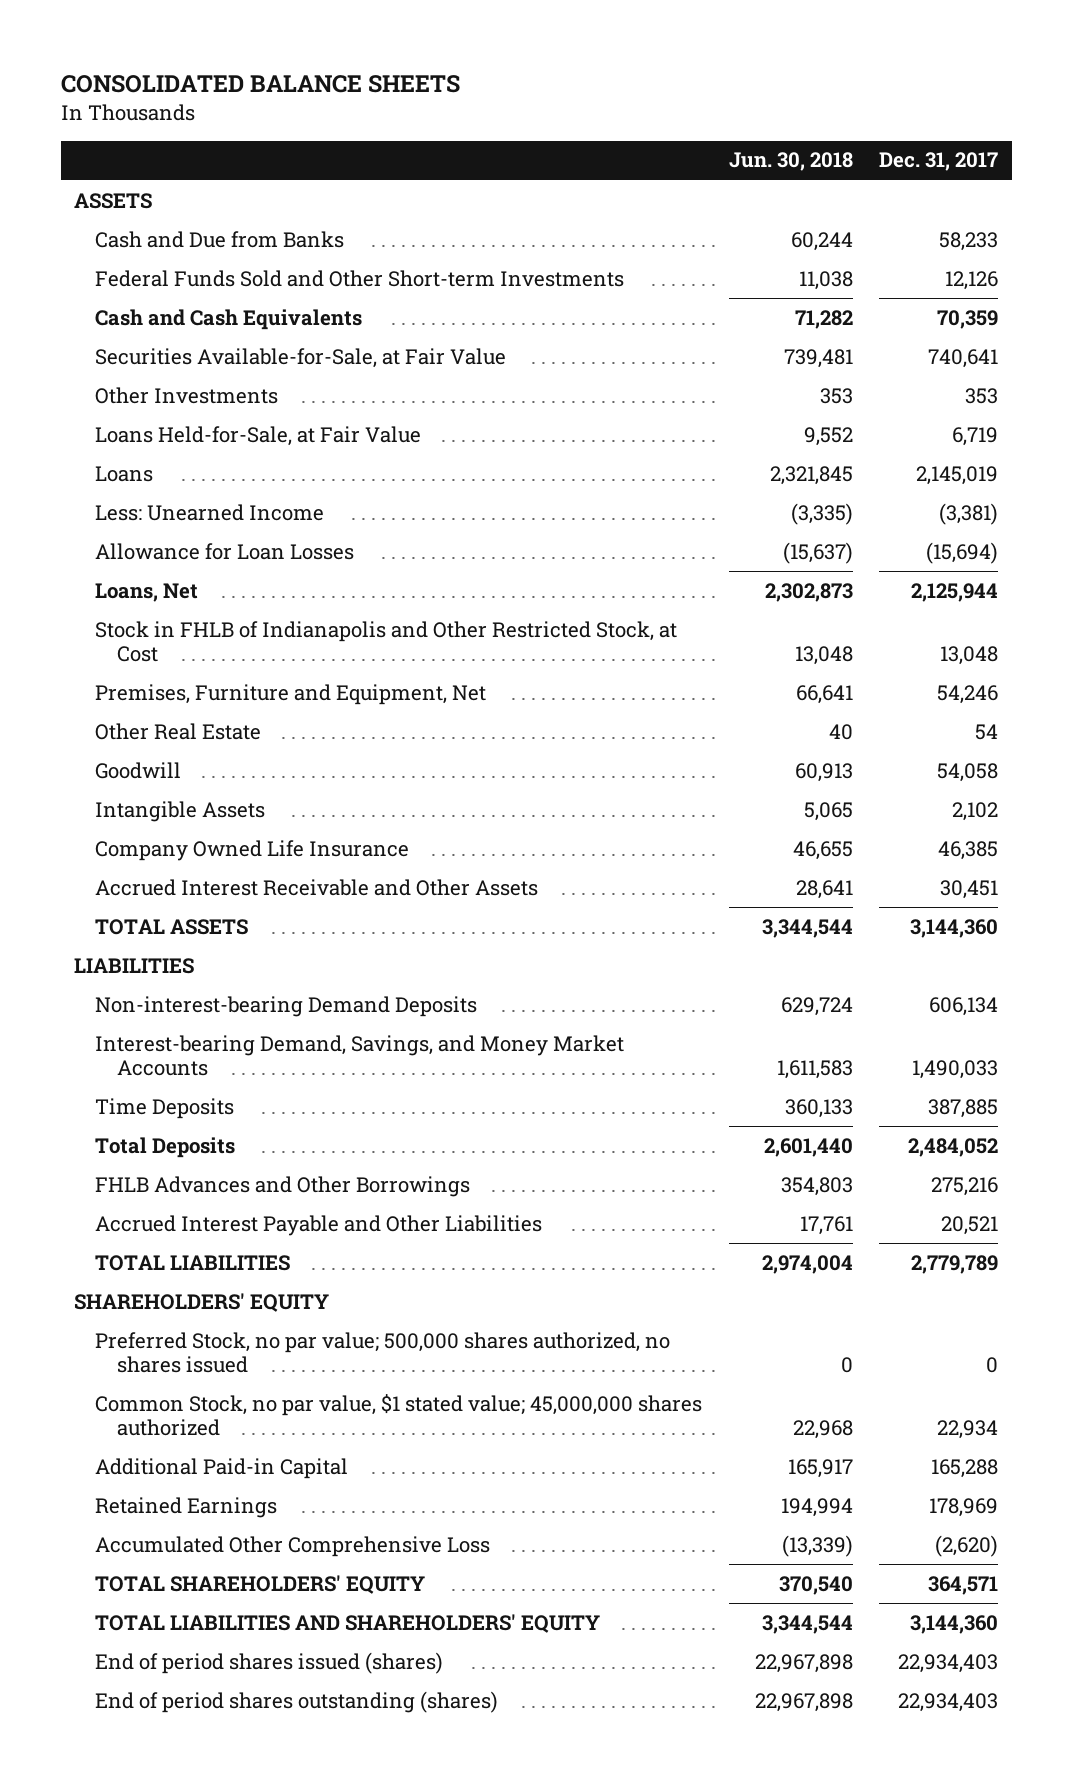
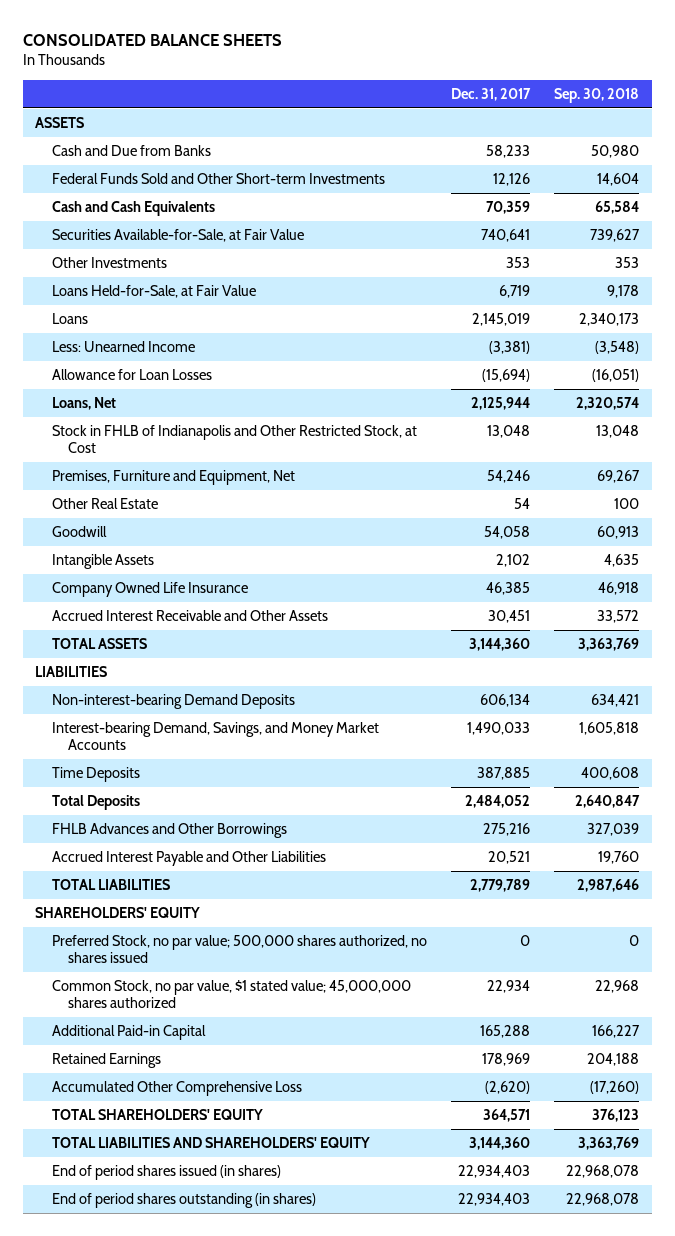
- | Jun. 30, 2018 | Dec. 31, 2017
+ | Dec. 31, 2017 | Sep. 30, 2018
- End of period shares issued (shares) | 22,967,898 | 22,934,403
- End of period shares outstanding (shares) | 22,967,898 | 22,934,403
+ End of period shares issued (in shares) | 22,934,403 | 22,968,078
+ End of period shares outstanding (in shares) | 22,934,403 | 22,968,078

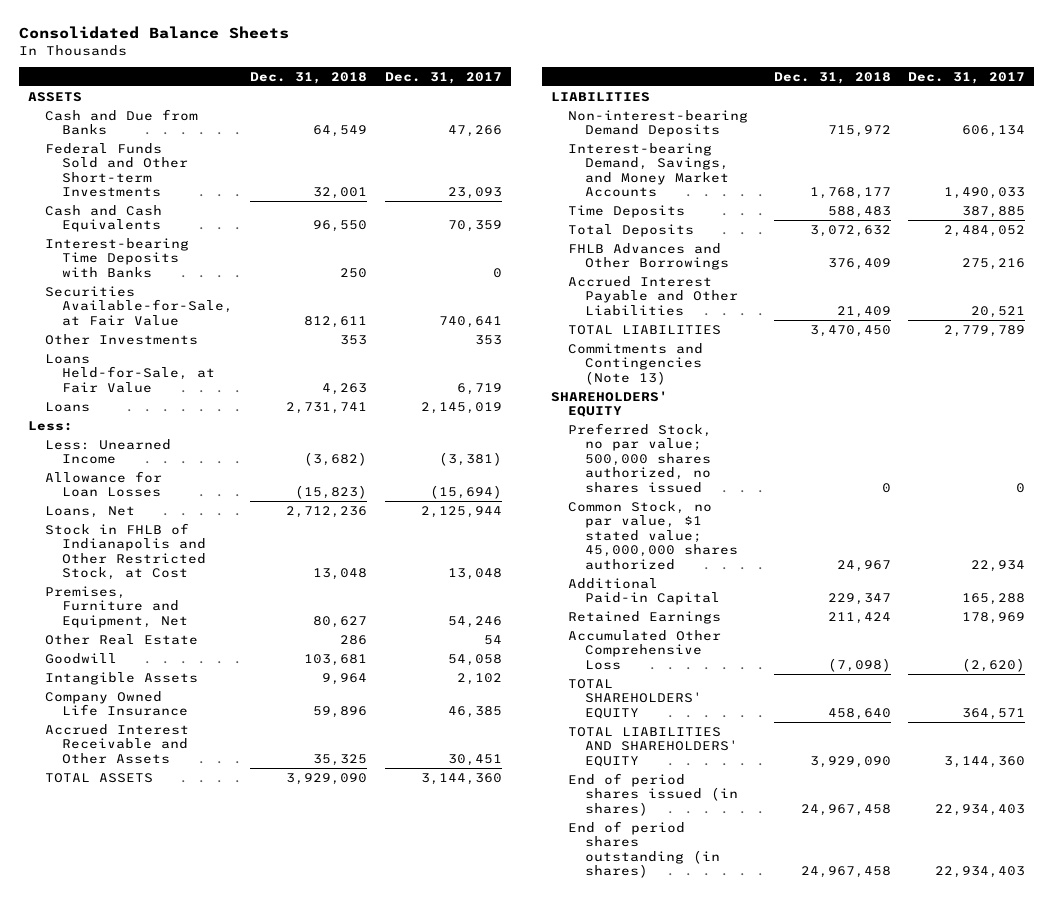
- CONSOLIDATED BALANCE SHEETS
+ Consolidated Balance Sheets
- | Dec. 31, 2017 | Sep. 30, 2018
+ | Dec. 31, 2018 | Dec. 31, 2017
- Cash and Due from Banks | 58,233 | 50,980
- Federal Funds Sold and Other Short-term Investments | 12,126 | 14,604
+ Cash and Due from Banks | 64,549 | 47,266
+ Federal Funds Sold and Other Short-term Investments | 32,001 | 23,093
+ Interest-bearing Time Deposits with Banks | 250 | 0
+ Less:
+ Commitments and Contingencies (Note 13)

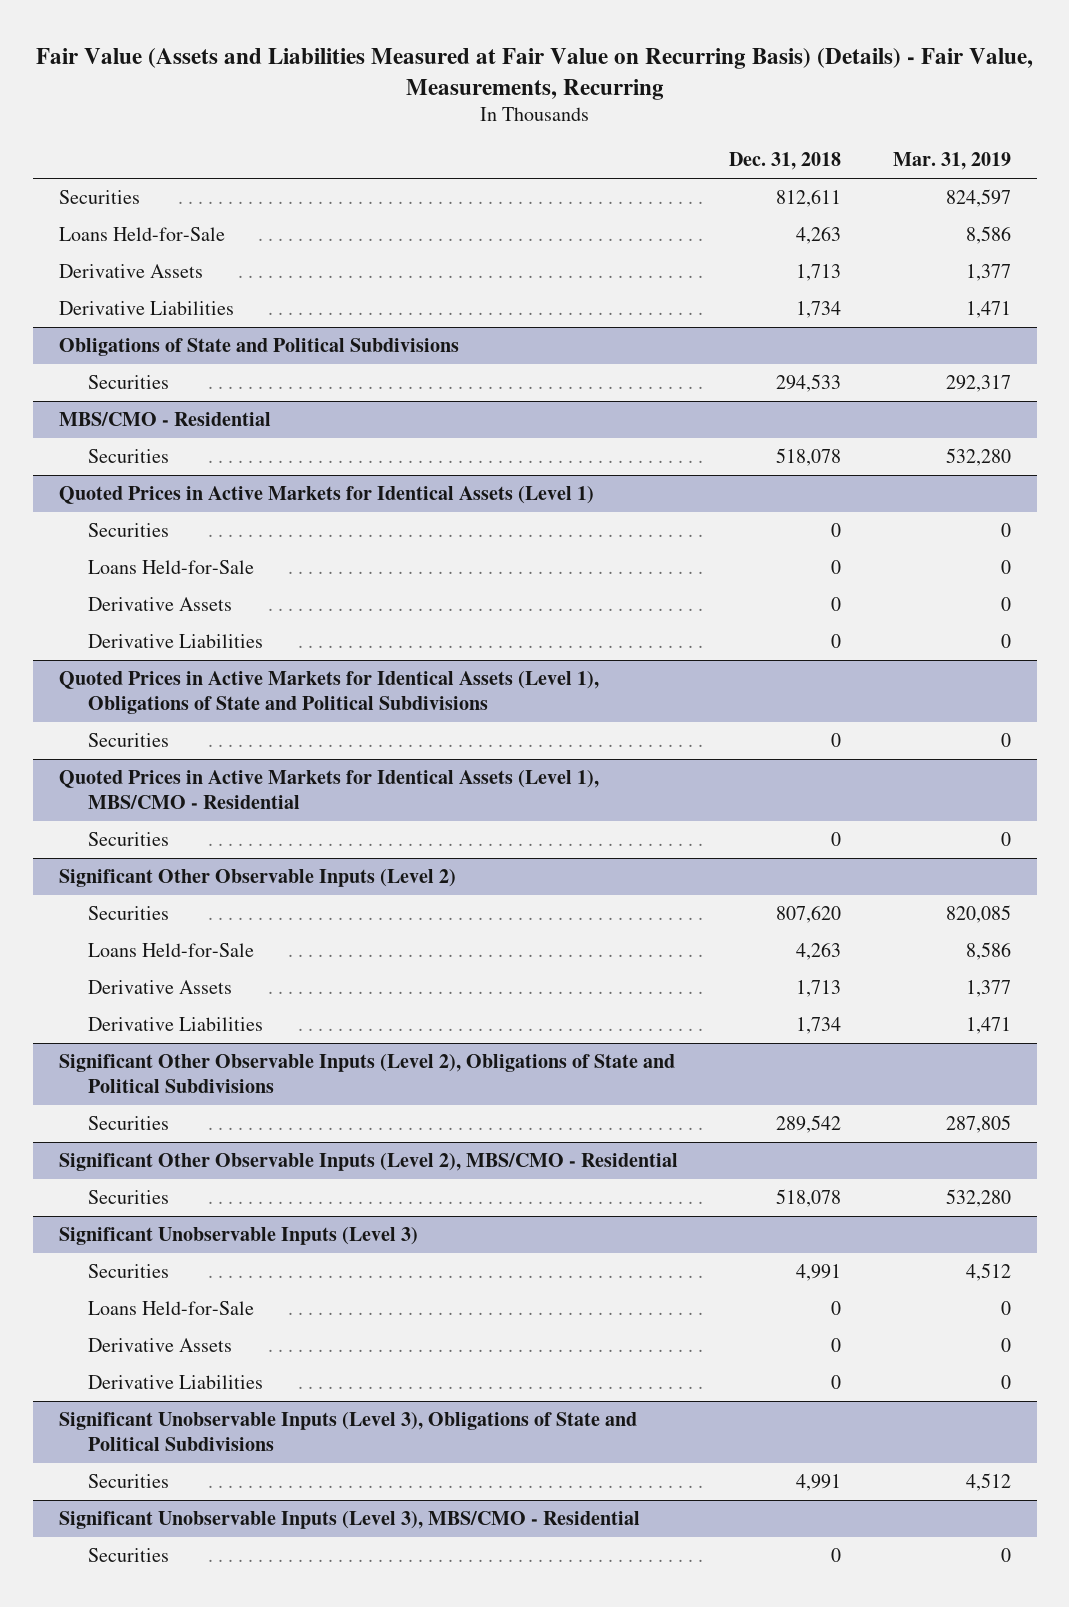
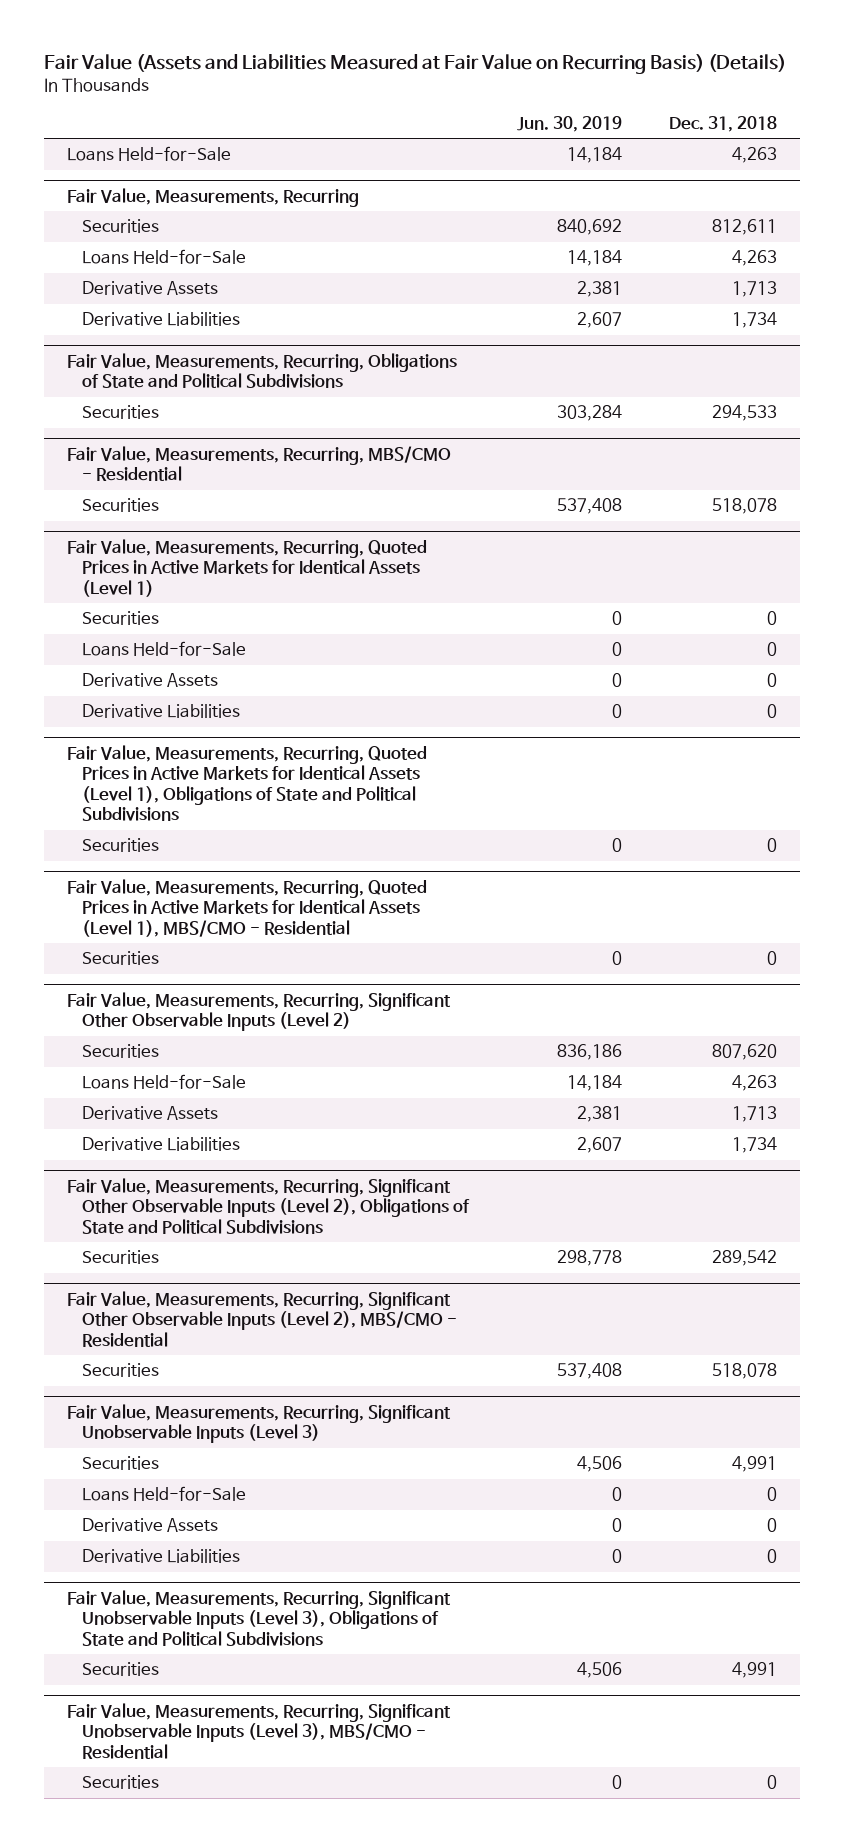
- Fair Value (Assets and Liabilities Measured at Fair Value on Recurring Basis) (Details) - Fair Value, Measurements, Recurring
+ Fair Value (Assets and Liabilities Measured at Fair Value on Recurring Basis) (Details)
- | Dec. 31, 2018 | Mar. 31, 2019
+ | Jun. 30, 2019 | Dec. 31, 2018
+ Loans Held-for-Sale | 14,184 | 4,263
+ Fair Value, Measurements, Recurring
- Obligations of State and Political Subdivisions
+ Fair Value, Measurements, Recurring, Obligations of State and Political Subdivisions
- MBS/CMO - Residential
+ Fair Value, Measurements, Recurring, MBS/CMO - Residential
- Quoted Prices in Active Markets for Identical Assets (Level 1)
+ Fair Value, Measurements, Recurring, Quoted Prices in Active Markets for Identical Assets (Level 1)
- Quoted Prices in Active Markets for Identical Assets (Level 1), Obligations of State and Political Subdivisions
+ Fair Value, Measurements, Recurring, Quoted Prices in Active Markets for Identical Assets (Level 1), Obligations of State and Political Subdivisions
- Quoted Prices in Active Markets for Identical Assets (Level 1), MBS/CMO - Residential
+ Fair Value, Measurements, Recurring, Quoted Prices in Active Markets for Identical Assets (Level 1), MBS/CMO - Residential
- Significant Other Observable Inputs (Level 2)
+ Fair Value, Measurements, Recurring, Significant Other Observable Inputs (Level 2)
- Significant Other Observable Inputs (Level 2), Obligations of State and Political Subdivisions
+ Fair Value, Measurements, Recurring, Significant Other Observable Inputs (Level 2), Obligations of State and Political Subdivisions
- Significant Other Observable Inputs (Level 2), MBS/CMO - Residential
+ Fair Value, Measurements, Recurring, Significant Other Observable Inputs (Level 2), MBS/CMO - Residential
- Significant Unobservable Inputs (Level 3)
+ Fair Value, Measurements, Recurring, Significant Unobservable Inputs (Level 3)
- Significant Unobservable Inputs (Level 3), Obligations of State and Political Subdivisions
+ Fair Value, Measurements, Recurring, Significant Unobservable Inputs (Level 3), Obligations of State and Political Subdivisions
- Significant Unobservable Inputs (Level 3), MBS/CMO - Residential
+ Fair Value, Measurements, Recurring, Significant Unobservable Inputs (Level 3), MBS/CMO - Residential

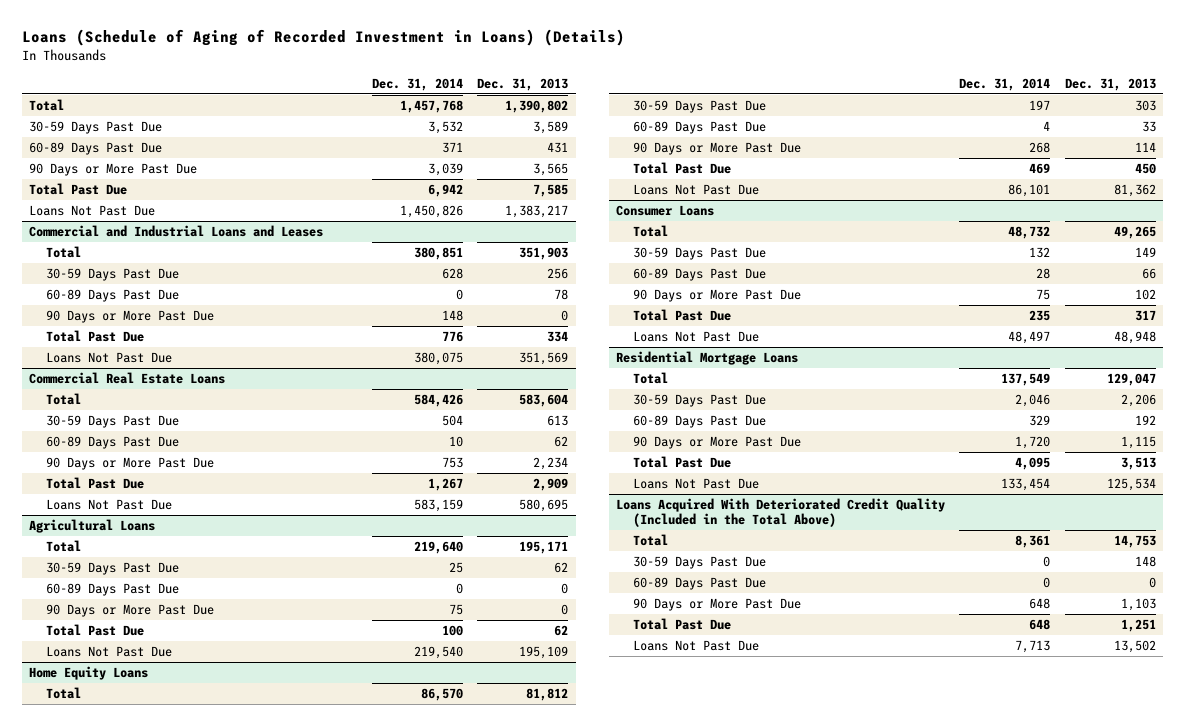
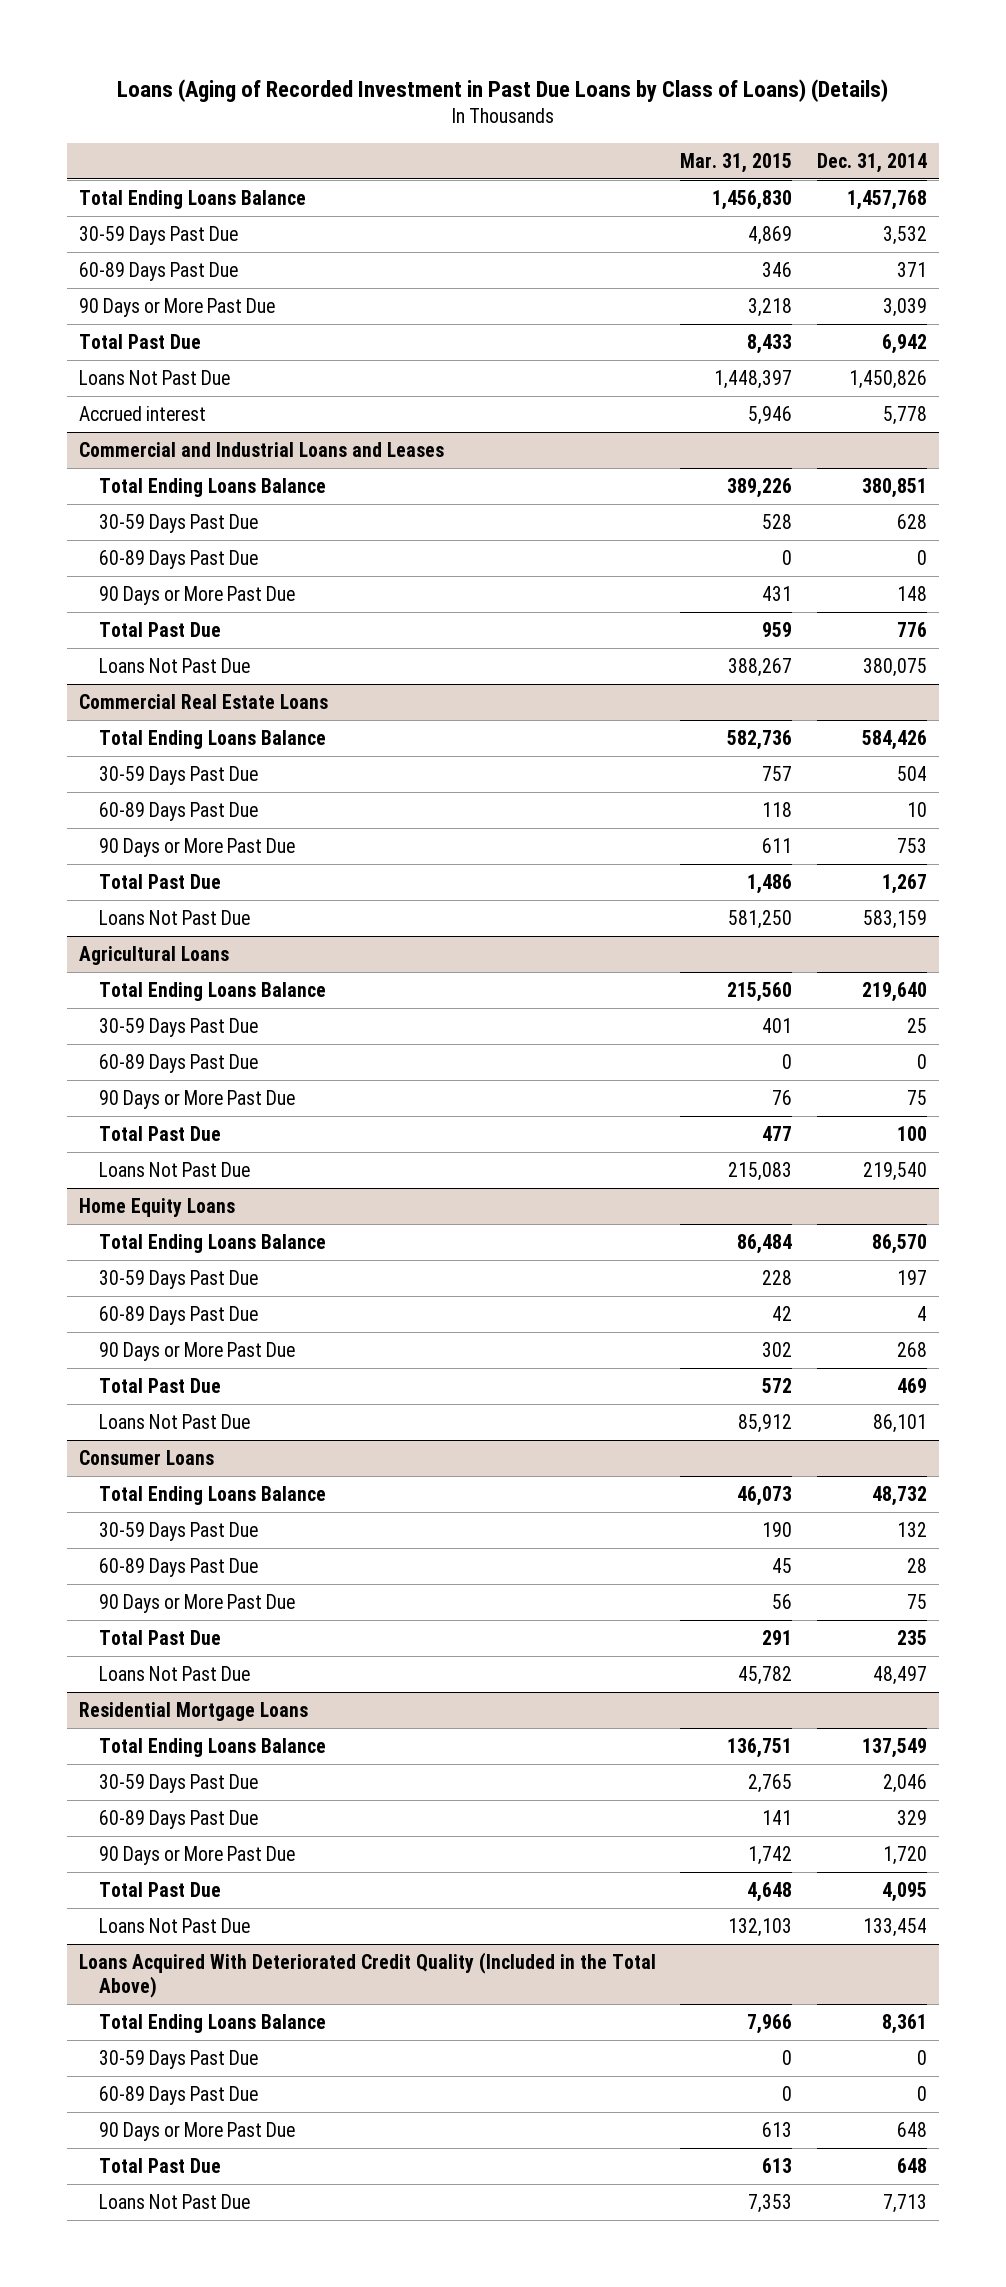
- Loans (Schedule of Aging of Recorded Investment in Loans) (Details)
+ Loans (Aging of Recorded Investment in Past Due Loans by Class of Loans) (Details)
- | Dec. 31, 2014 | Dec. 31, 2013
+ | Mar. 31, 2015 | Dec. 31, 2014
- Total | 1,457,768 | 1,390,802
+ Total Ending Loans Balance | 1,456,830 | 1,457,768
+ Accrued interest | 5,946 | 5,778
@ Commercial and Industrial Loans and Leases
- Total | 380,851 | 351,903
+ Total Ending Loans Balance | 389,226 | 380,851
@ Commercial Real Estate Loans
- Total | 584,426 | 583,604
+ Total Ending Loans Balance | 582,736 | 584,426
@ Agricultural Loans
- Total | 219,640 | 195,171
+ Total Ending Loans Balance | 215,560 | 219,640
@ Home Equity Loans
- Total | 86,570 | 81,812
+ Total Ending Loans Balance | 86,484 | 86,570
@ Consumer Loans
- Total | 48,732 | 49,265
+ Total Ending Loans Balance | 46,073 | 48,732
@ Residential Mortgage Loans
- Total | 137,549 | 129,047
+ Total Ending Loans Balance | 136,751 | 137,549
@ Loans Acquired With Deteriorated Credit Quality (Included in the Total Above)
- Total | 8,361 | 14,753
+ Total Ending Loans Balance | 7,966 | 8,361

